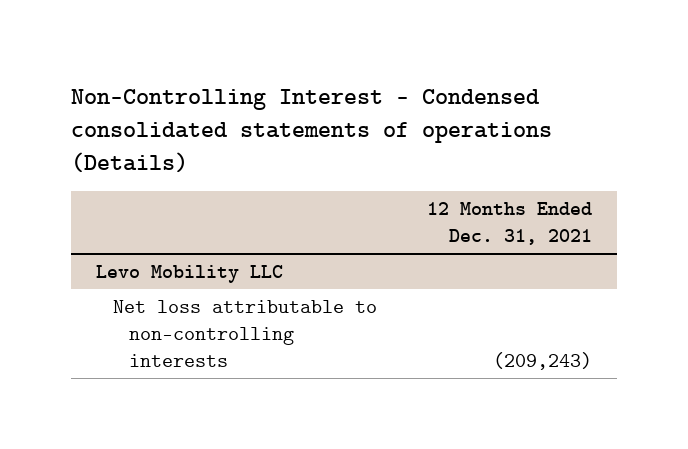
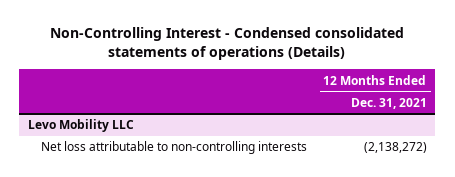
@ Levo Mobility LLC
- Net loss attributable to non-controlling interests | (209,243)
+ Net loss attributable to non-controlling interests | (2,138,272)

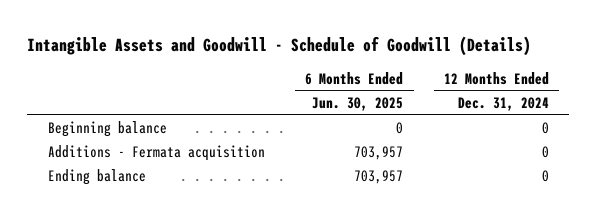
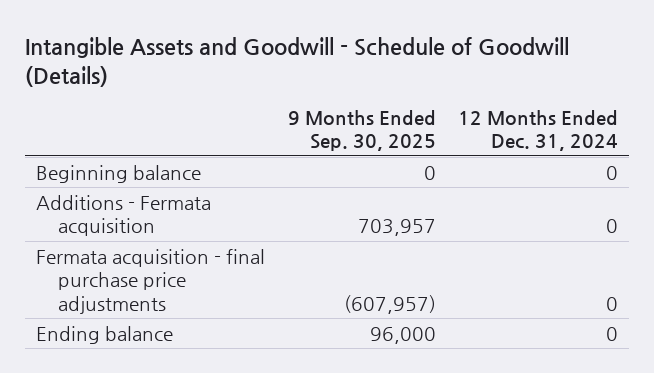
- | 6 Months Ended Jun. 30, 2025 | 12 Months Ended Dec. 31, 2024
+ | 9 Months Ended Sep. 30, 2025 | 12 Months Ended Dec. 31, 2024
+ Fermata acquisition - final purchase price adjustments | (607,957) | 0

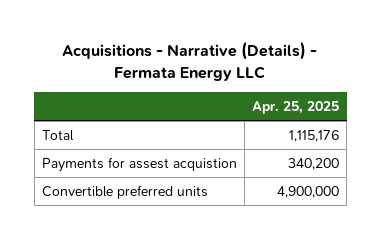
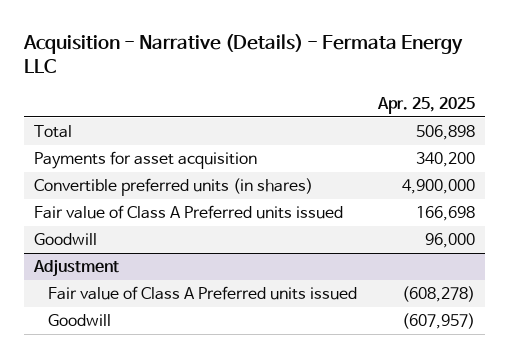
- Acquisitions - Narrative (Details) - Fermata Energy LLC
+ Acquisition - Narrative (Details) - Fermata Energy LLC
- Total | 1,115,176
- Payments for assest acquistion | 340,200
- Convertible preferred units | 4,900,000
+ Total | 506,898
+ Payments for asset acquisition | 340,200
+ Convertible preferred units (in shares) | 4,900,000
+ Fair value of Class A Preferred units issued | 166,698
+ Goodwill | 96,000
+ Adjustment
+ Fair value of Class A Preferred units issued | (608,278)
+ Goodwill | (607,957)

